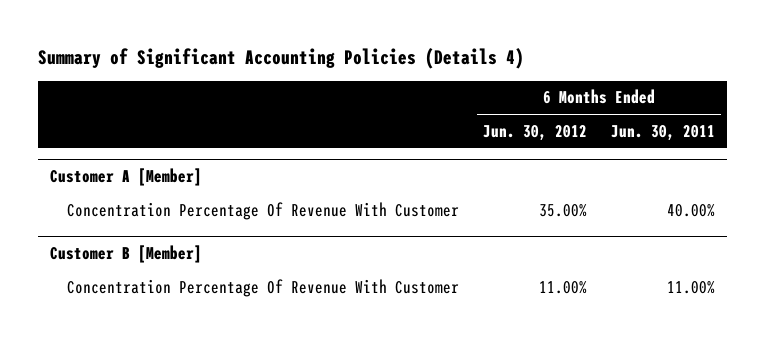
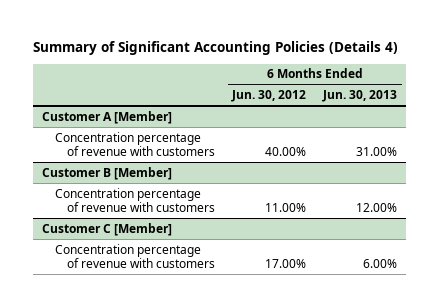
- | 6 Months Ended Jun. 30, 2012 | 6 Months Ended Jun. 30, 2011
+ | 6 Months Ended Jun. 30, 2012 | 6 Months Ended Jun. 30, 2013
@ Customer A [Member]
- Concentration Percentage Of Revenue With Customer | 35.00% | 40.00%
+ Concentration percentage of revenue with customers | 40.00% | 31.00%
@ Customer B [Member]
- Concentration Percentage Of Revenue With Customer | 11.00% | 11.00%
+ Concentration percentage of revenue with customers | 11.00% | 12.00%
+ Customer C [Member]
+ Concentration percentage of revenue with customers | 17.00% | 6.00%

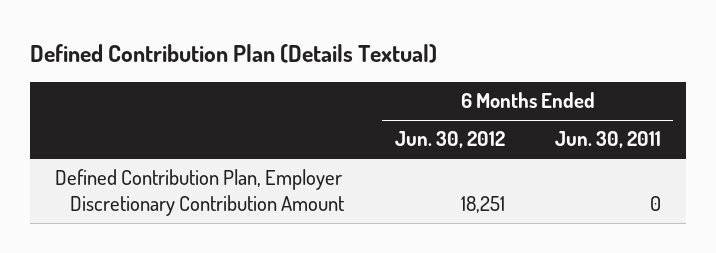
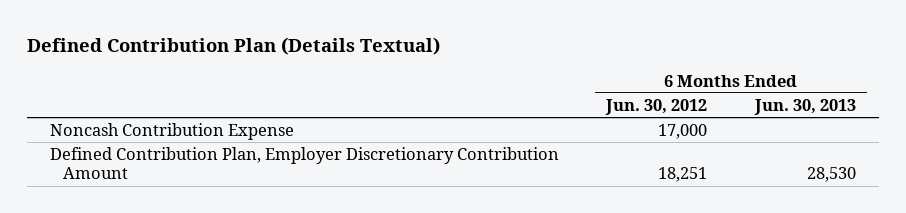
- | 6 Months Ended Jun. 30, 2012 | 6 Months Ended Jun. 30, 2011
+ | 6 Months Ended Jun. 30, 2012 | 6 Months Ended Jun. 30, 2013
+ Noncash Contribution Expense | 17,000 |

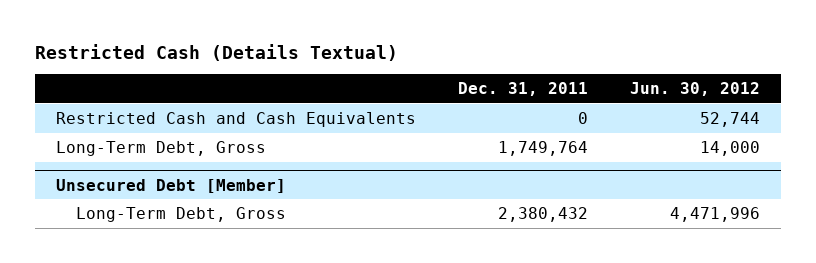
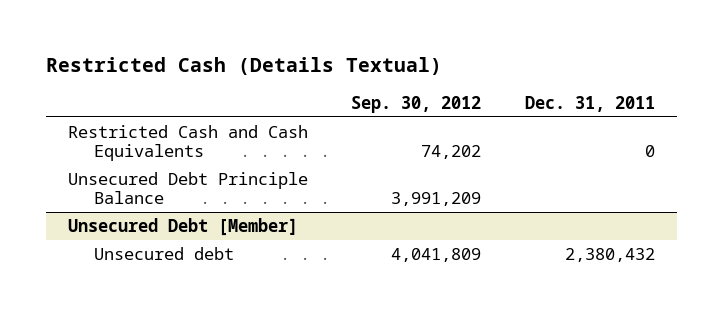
- | Dec. 31, 2011 | Jun. 30, 2012
+ | Sep. 30, 2012 | Dec. 31, 2011
- Long-Term Debt, Gross | 1,749,764 | 14,000
+ Unsecured Debt Principle Balance | 3,991,209 |
@ Unsecured Debt [Member]
- Long-Term Debt, Gross | 2,380,432 | 4,471,996
+ Unsecured debt | 4,041,809 | 2,380,432

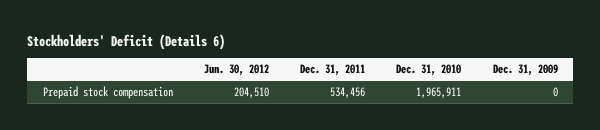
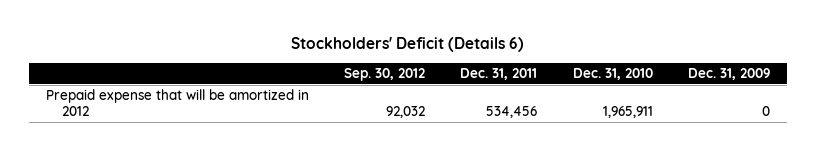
- | Jun. 30, 2012 | Dec. 31, 2011 | Dec. 31, 2010 | Dec. 31, 2009
+ | Sep. 30, 2012 | Dec. 31, 2011 | Dec. 31, 2010 | Dec. 31, 2009
- Prepaid stock compensation | 204,510 | 534,456 | 1,965,911 | 0
+ Prepaid expense that will be amortized in 2012 | 92,032 | 534,456 | 1,965,911 | 0

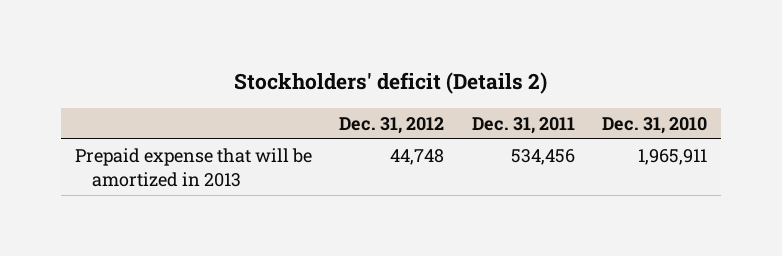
- Stockholders' Deficit (Details 6)
+ Stockholders' deficit (Details 2)
- | Sep. 30, 2012 | Dec. 31, 2011 | Dec. 31, 2010 | Dec. 31, 2009
+ | Dec. 31, 2012 | Dec. 31, 2011 | Dec. 31, 2010
- Prepaid expense that will be amortized in 2012 | 92,032 | 534,456 | 1,965,911 | 0
+ Prepaid expense that will be amortized in 2013 | 44,748 | 534,456 | 1,965,911

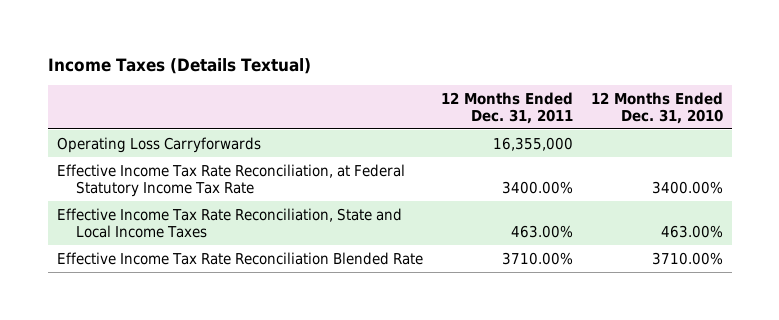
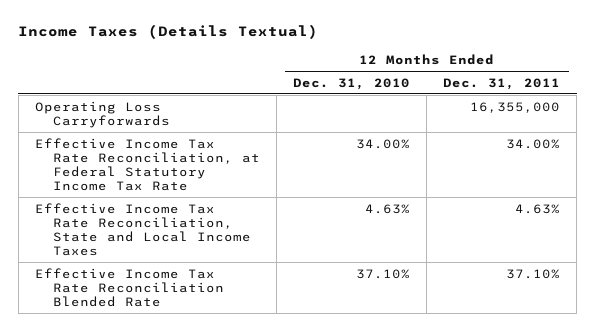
- | 12 Months Ended Dec. 31, 2011 | 12 Months Ended Dec. 31, 2010
+ | 12 Months Ended Dec. 31, 2010 | 12 Months Ended Dec. 31, 2011
- Effective Income Tax Rate Reconciliation, at Federal Statutory Income Tax Rate | 3400.00% | 3400.00%
- Effective Income Tax Rate Reconciliation, State and Local Income Taxes | 463.00% | 463.00%
- Effective Income Tax Rate Reconciliation Blended Rate | 3710.00% | 3710.00%
+ Effective Income Tax Rate Reconciliation, at Federal Statutory Income Tax Rate | 34.00% | 34.00%
+ Effective Income Tax Rate Reconciliation, State and Local Income Taxes | 4.63% | 4.63%
+ Effective Income Tax Rate Reconciliation Blended Rate | 37.10% | 37.10%

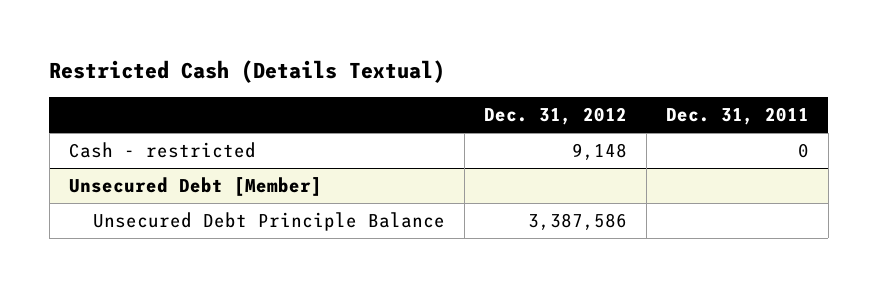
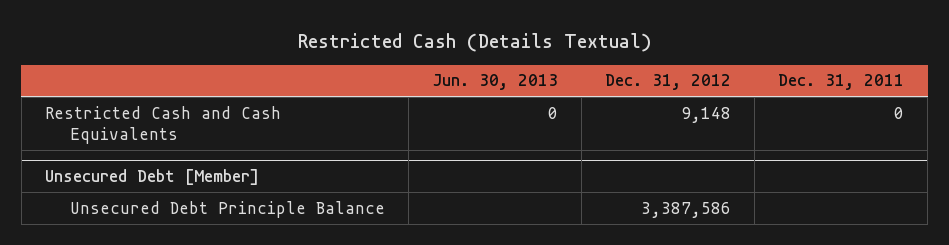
- | Dec. 31, 2012 | Dec. 31, 2011
+ | Jun. 30, 2013 | Dec. 31, 2012 | Dec. 31, 2011
- Cash - restricted | 9,148 | 0
+ Restricted Cash and Cash Equivalents | 0 | 9,148 | 0

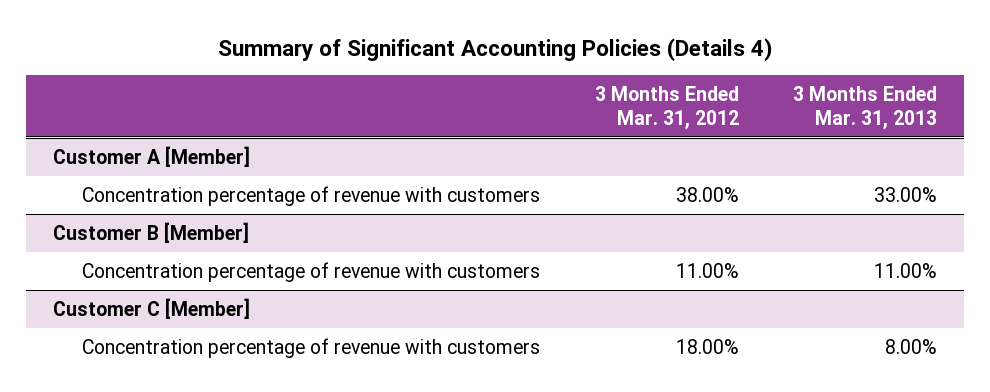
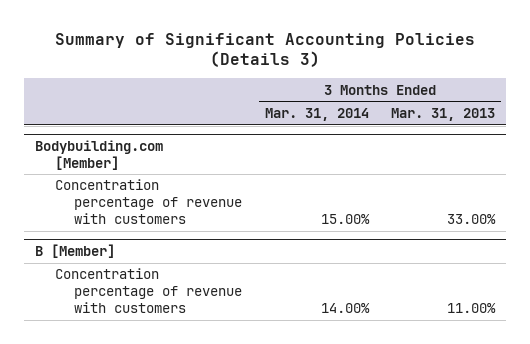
- Summary of Significant Accounting Policies (Details 4)
+ Summary of Significant Accounting Policies (Details 3)
- | 3 Months Ended Mar. 31, 2012 | 3 Months Ended Mar. 31, 2013
+ | 3 Months Ended Mar. 31, 2014 | 3 Months Ended Mar. 31, 2013
- Customer A [Member]
+ Bodybuilding.com [Member]
- Customer B [Member]
+ B [Member]
- Customer C [Member]
- Concentration percentage of revenue with customers | 18.00% | 8.00%

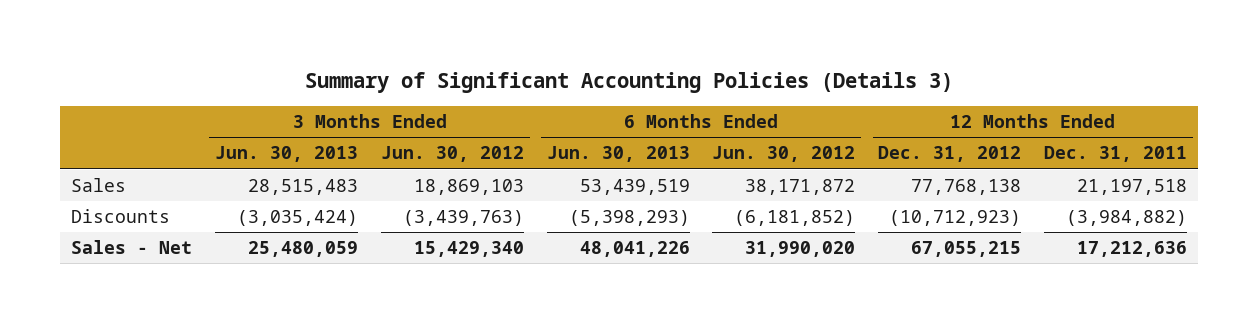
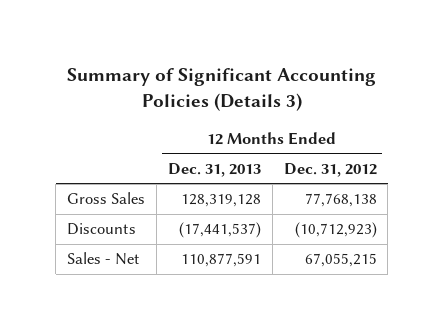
- | 3 Months Ended Jun. 30, 2013 | 3 Months Ended Jun. 30, 2012 | 6 Months Ended Jun. 30, 2013 | 6 Months Ended Jun. 30, 2012 | 12 Months Ended Dec. 31, 2012 | 12 Months Ended Dec. 31, 2011
+ | 12 Months Ended Dec. 31, 2013 | 12 Months Ended Dec. 31, 2012
- Sales | 28,515,483 | 18,869,103 | 53,439,519 | 38,171,872 | 77,768,138 | 21,197,518
+ Gross Sales | 128,319,128 | 77,768,138

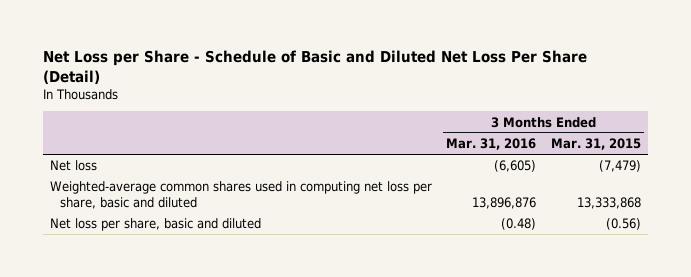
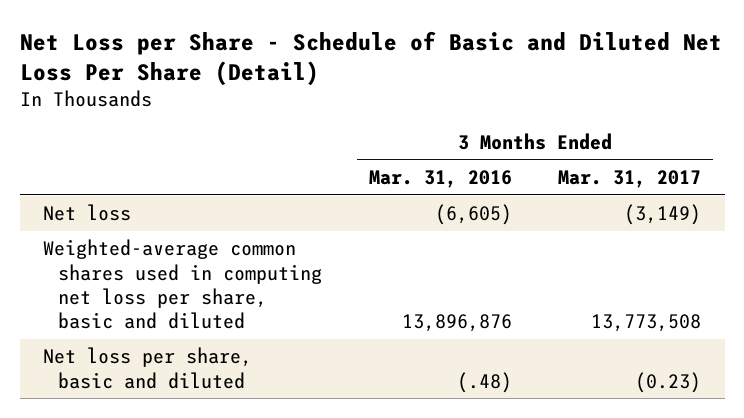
- | 3 Months Ended Mar. 31, 2016 | 3 Months Ended Mar. 31, 2015
+ | 3 Months Ended Mar. 31, 2016 | 3 Months Ended Mar. 31, 2017
- Net loss per share, basic and diluted | (0.48) | (0.56)
+ Net loss per share, basic and diluted | (.48) | (0.23)

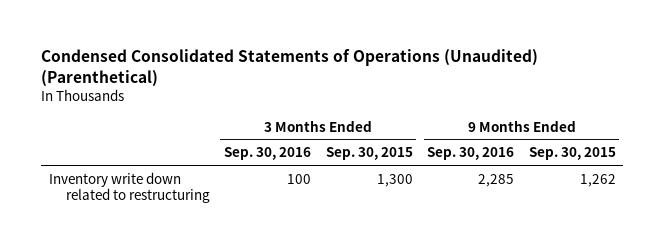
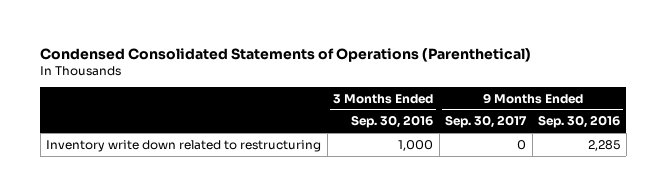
- Condensed Consolidated Statements of Operations (Unaudited) (Parenthetical)
+ Condensed Consolidated Statements of Operations (Parenthetical)
- | 3 Months Ended Sep. 30, 2016 | 3 Months Ended Sep. 30, 2015 | 9 Months Ended Sep. 30, 2016 | 9 Months Ended Sep. 30, 2015
+ | 3 Months Ended Sep. 30, 2016 | 9 Months Ended Sep. 30, 2017 | 9 Months Ended Sep. 30, 2016
- Inventory write down related to restructuring | 100 | 1,300 | 2,285 | 1,262
+ Inventory write down related to restructuring | 1,000 | 0 | 2,285

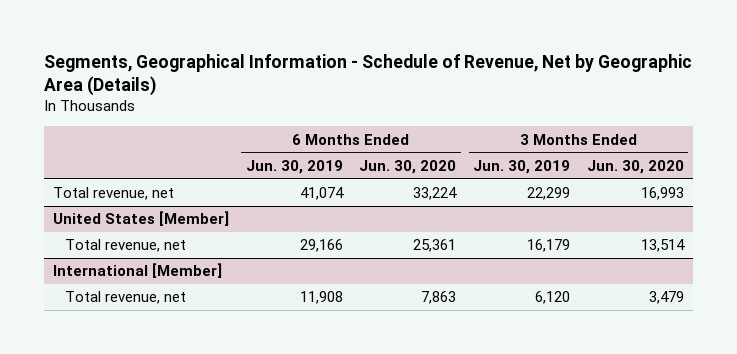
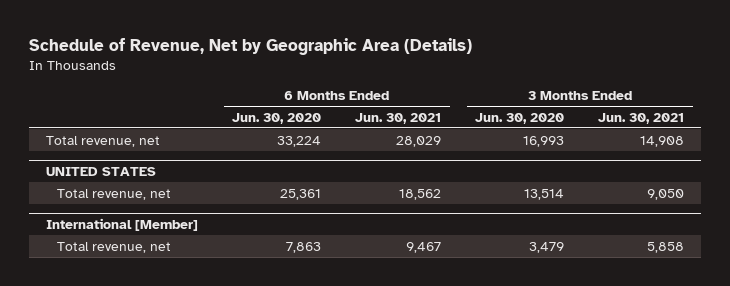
- Segments, Geographical Information - Schedule of Revenue, Net by Geographic Area (Details)
+ Schedule of Revenue, Net by Geographic Area (Details)
- | 6 Months Ended Jun. 30, 2019 | 6 Months Ended Jun. 30, 2020 | 3 Months Ended Jun. 30, 2019 | 3 Months Ended Jun. 30, 2020
+ | 6 Months Ended Jun. 30, 2020 | 6 Months Ended Jun. 30, 2021 | 3 Months Ended Jun. 30, 2020 | 3 Months Ended Jun. 30, 2021
- United States [Member]
+ UNITED STATES

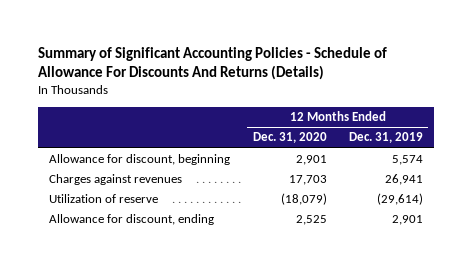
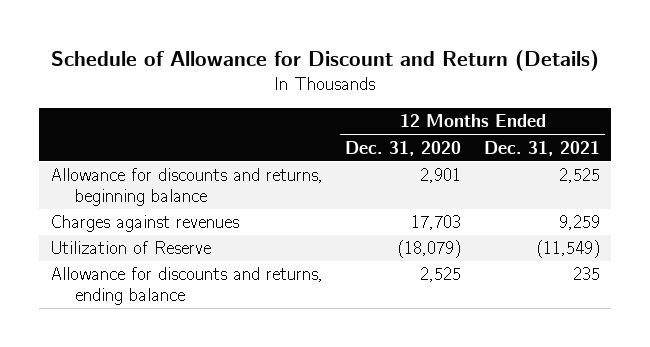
- Summary of Significant Accounting Policies - Schedule of Allowance For Discounts And Returns (Details)
+ Schedule of Allowance for Discount and Return (Details)
- | 12 Months Ended Dec. 31, 2020 | 12 Months Ended Dec. 31, 2019
+ | 12 Months Ended Dec. 31, 2020 | 12 Months Ended Dec. 31, 2021
- Allowance for discount, beginning | 2,901 | 5,574
+ Allowance for discounts and returns, beginning balance | 2,901 | 2,525
- Utilization of reserve | (18,079) | (29,614)
- Allowance for discount, ending | 2,525 | 2,901
+ Utilization of Reserve | (18,079) | (11,549)
+ Allowance for discounts and returns, ending balance | 2,525 | 235

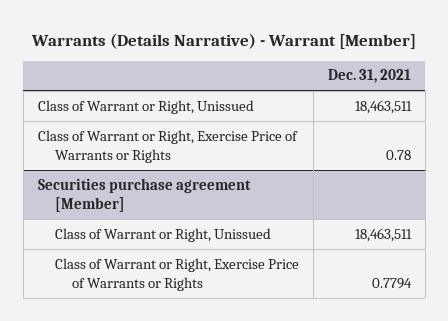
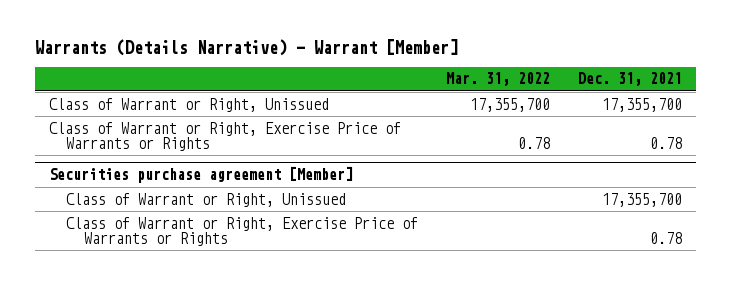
- | Dec. 31, 2021
+ | Mar. 31, 2022 | Dec. 31, 2021
- Class of Warrant or Right, Unissued | 18,463,511
+ Class of Warrant or Right, Unissued | 17,355,700 | 17,355,700
@ Securities purchase agreement [Member]
- Class of Warrant or Right, Unissued | 18,463,511
- Class of Warrant or Right, Exercise Price of Warrants or Rights | 0.7794
+ Class of Warrant or Right, Unissued | | 17,355,700
+ Class of Warrant or Right, Exercise Price of Warrants or Rights | | 0.78

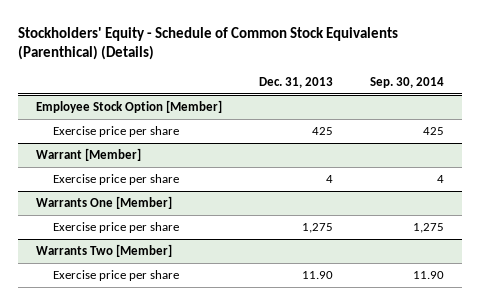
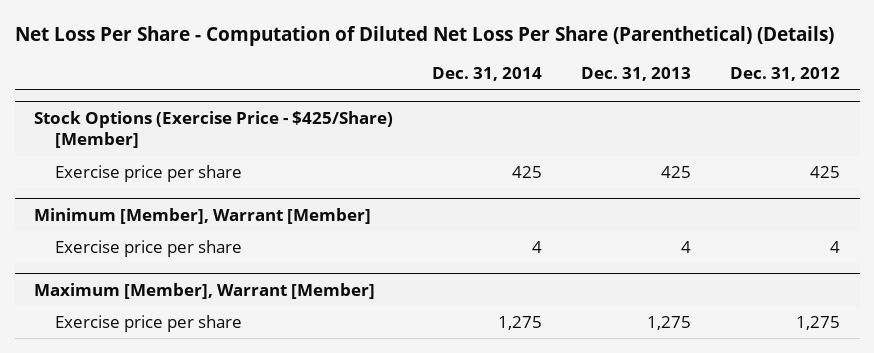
- Stockholders' Equity - Schedule of Common Stock Equivalents (Parenthical) (Details)
+ Net Loss Per Share - Computation of Diluted Net Loss Per Share (Parenthetical) (Details)
- | Dec. 31, 2013 | Sep. 30, 2014
+ | Dec. 31, 2014 | Dec. 31, 2013 | Dec. 31, 2012
- Employee Stock Option [Member]
+ Stock Options (Exercise Price - $425/Share) [Member]
- Warrant [Member]
+ Minimum [Member], Warrant [Member]
- Warrants One [Member]
+ Maximum [Member], Warrant [Member]
- Warrants Two [Member]
- Exercise price per share | 11.90 | 11.90

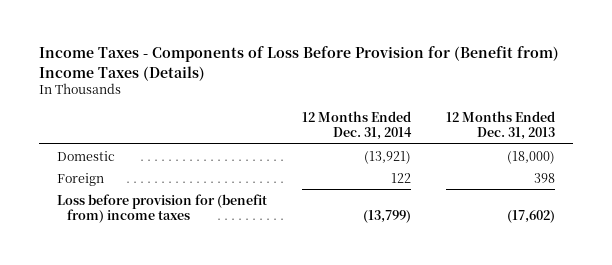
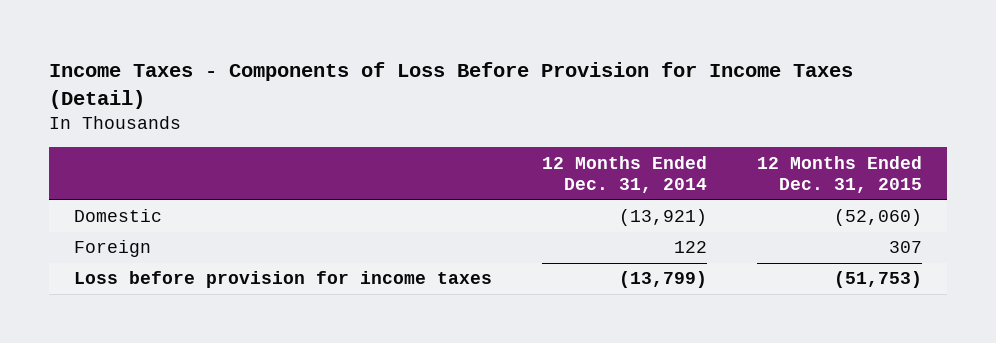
- Income Taxes - Components of Loss Before Provision for (Benefit from) Income Taxes (Details)
+ Income Taxes - Components of Loss Before Provision for Income Taxes (Detail)
- | 12 Months Ended Dec. 31, 2014 | 12 Months Ended Dec. 31, 2013
+ | 12 Months Ended Dec. 31, 2014 | 12 Months Ended Dec. 31, 2015
- Loss before provision for (benefit from) income taxes | (13,799) | (17,602)
+ Loss before provision for income taxes | (13,799) | (51,753)

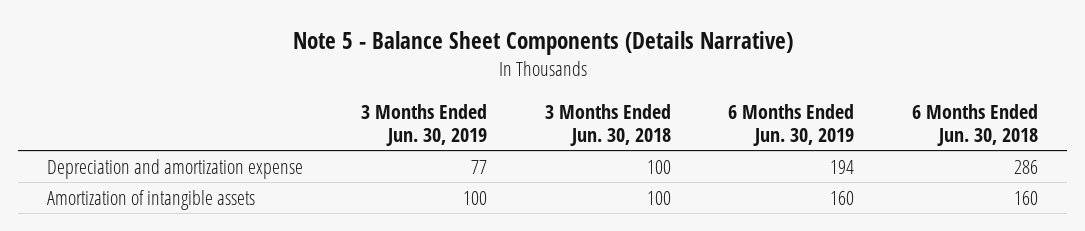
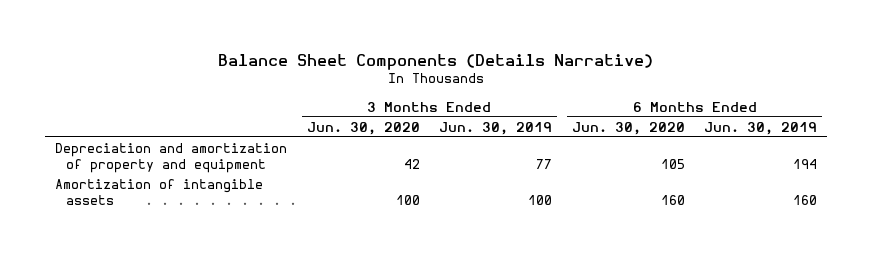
- Note 5 - Balance Sheet Components (Details Narrative)
+ Balance Sheet Components (Details Narrative)
- | 3 Months Ended Jun. 30, 2019 | 3 Months Ended Jun. 30, 2018 | 6 Months Ended Jun. 30, 2019 | 6 Months Ended Jun. 30, 2018
+ | 3 Months Ended Jun. 30, 2020 | 3 Months Ended Jun. 30, 2019 | 6 Months Ended Jun. 30, 2020 | 6 Months Ended Jun. 30, 2019
- Depreciation and amortization expense | 77 | 100 | 194 | 286
+ Depreciation and amortization of property and equipment | 42 | 77 | 105 | 194

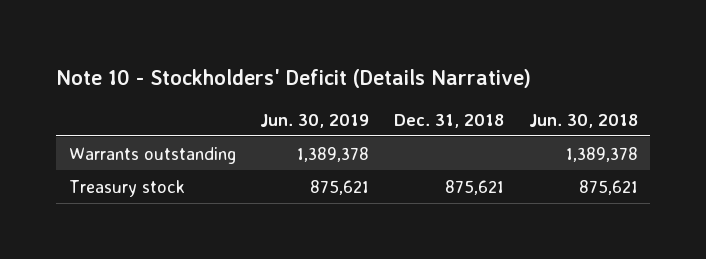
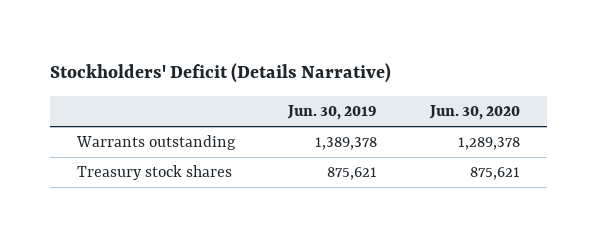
- Note 10 - Stockholders' Deficit (Details Narrative)
+ Stockholders' Deficit (Details Narrative)
- | Jun. 30, 2019 | Dec. 31, 2018 | Jun. 30, 2018
+ | Jun. 30, 2019 | Jun. 30, 2020
- Treasury stock | 875,621 | 875,621 | 875,621
+ Treasury stock shares | 875,621 | 875,621

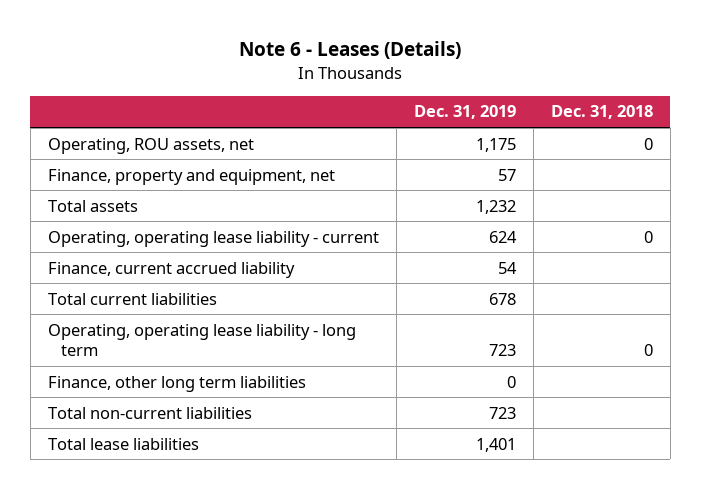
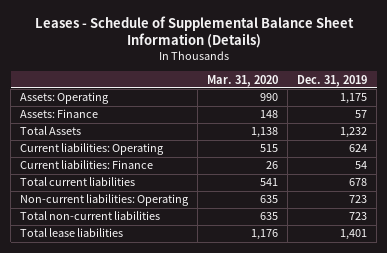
- Note 6 - Leases (Details)
+ Leases - Schedule of Supplemental Balance Sheet Information (Details)
- | Dec. 31, 2019 | Dec. 31, 2018
+ | Mar. 31, 2020 | Dec. 31, 2019
- Operating, ROU assets, net | 1,175 | 0
- Finance, property and equipment, net | 57 |
- Total assets | 1,232 |
- Operating, operating lease liability - current | 624 | 0
- Finance, current accrued liability | 54 |
+ Assets: Operating | 990 | 1,175
+ Assets: Finance | 148 | 57
+ Total Assets | 1,138 | 1,232
+ Current liabilities: Operating | 515 | 624
+ Current liabilities: Finance | 26 | 54
- Operating, operating lease liability - long term | 723 | 0
- Finance, other long term liabilities | 0 |
+ Non-current liabilities: Operating | 635 | 723

